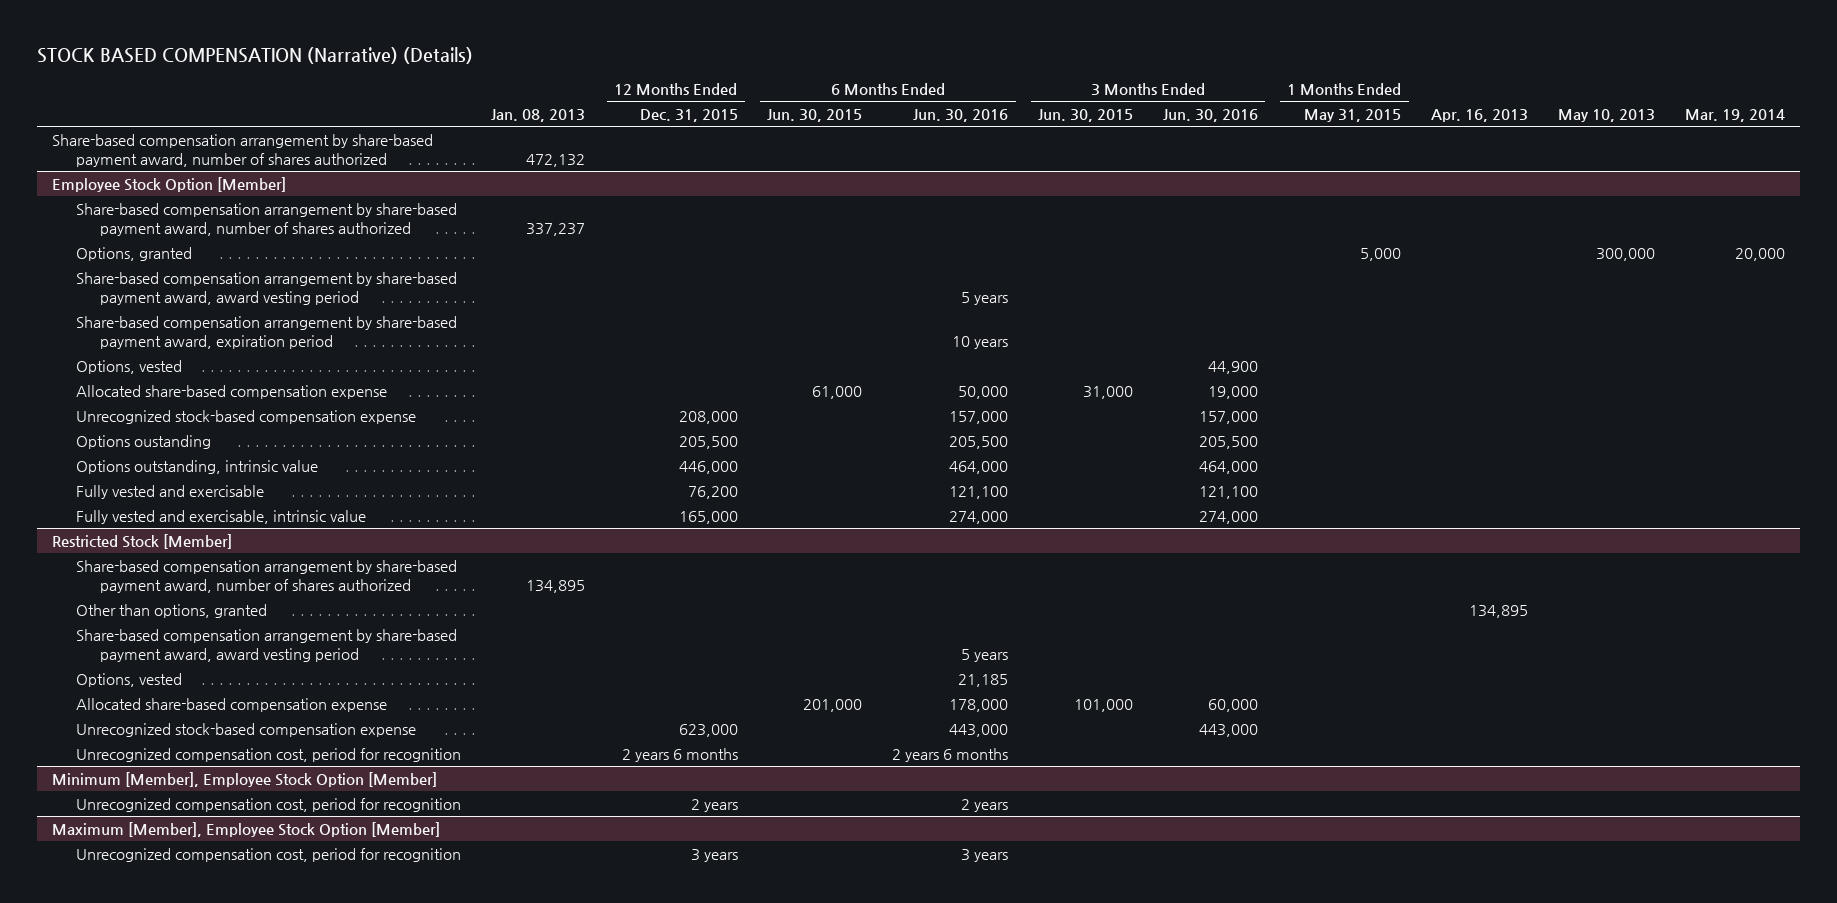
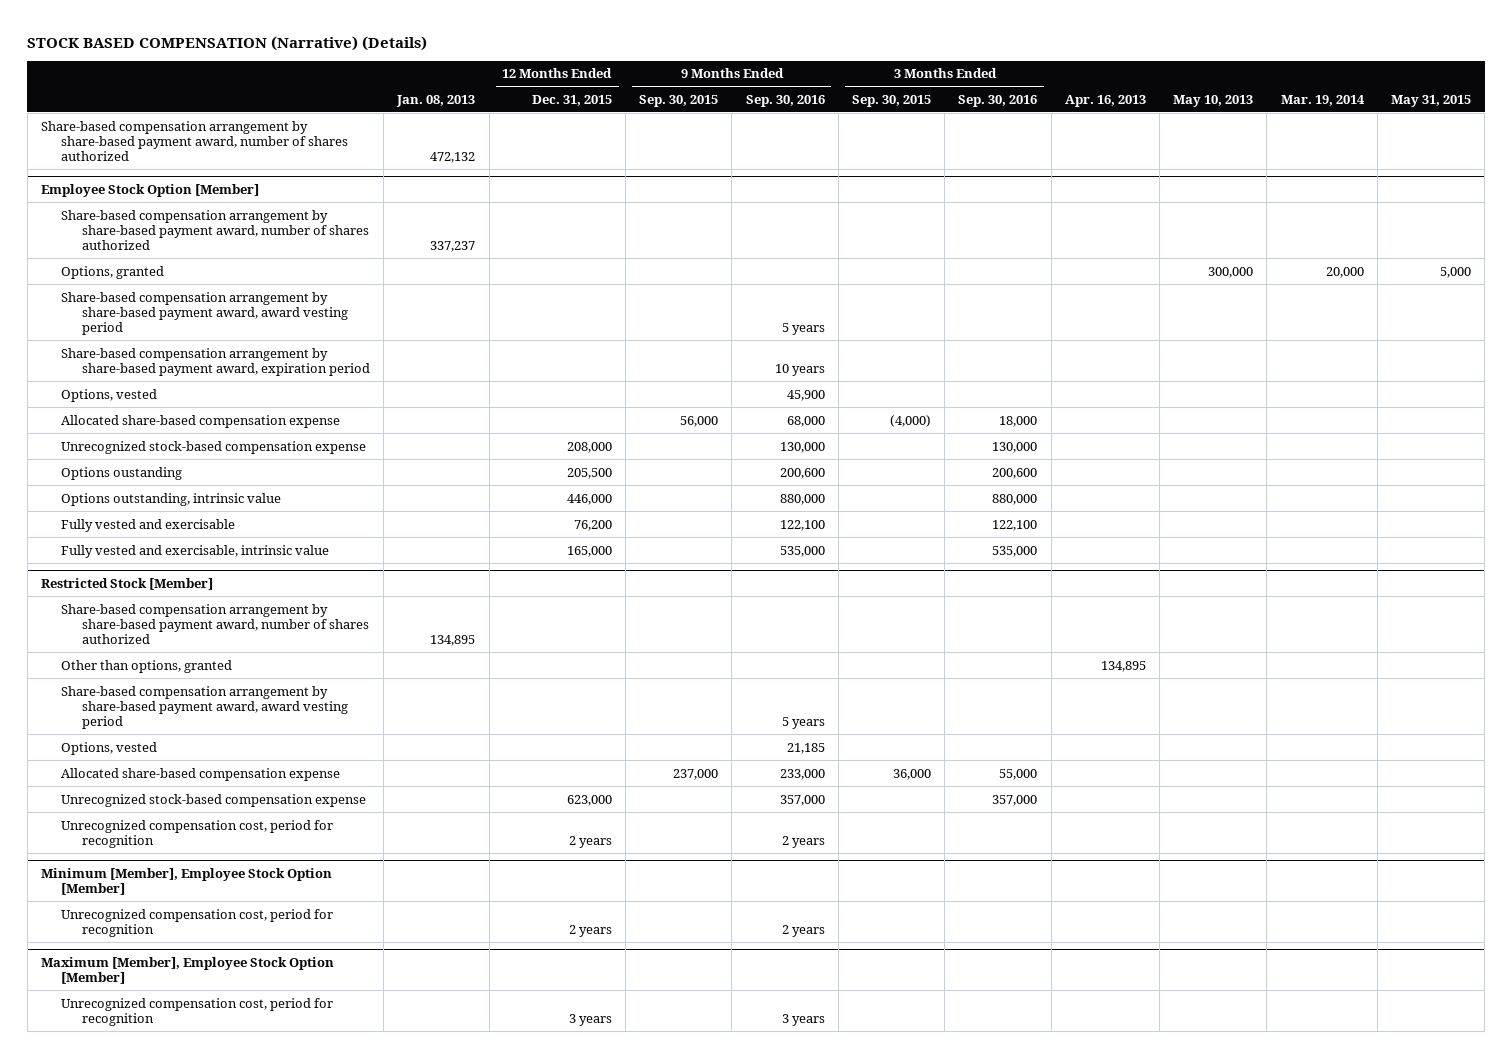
- | Jan. 08, 2013 | 12 Months Ended Dec. 31, 2015 | 6 Months Ended Jun. 30, 2015 | 6 Months Ended Jun. 30, 2016 | 3 Months Ended Jun. 30, 2015 | 3 Months Ended Jun. 30, 2016 | 1 Months Ended May 31, 2015 | Apr. 16, 2013 | May 10, 2013 | Mar. 19, 2014
+ | Jan. 08, 2013 | 12 Months Ended Dec. 31, 2015 | 9 Months Ended Sep. 30, 2015 | 9 Months Ended Sep. 30, 2016 | 3 Months Ended Sep. 30, 2015 | 3 Months Ended Sep. 30, 2016 | Apr. 16, 2013 | May 10, 2013 | Mar. 19, 2014 | May 31, 2015
@ Restricted Stock [Member]
- Unrecognized compensation cost, period for recognition | | 2 years 6 months | | 2 years 6 months | | | | | |
+ Unrecognized compensation cost, period for recognition | | 2 years | | 2 years | | | | | |

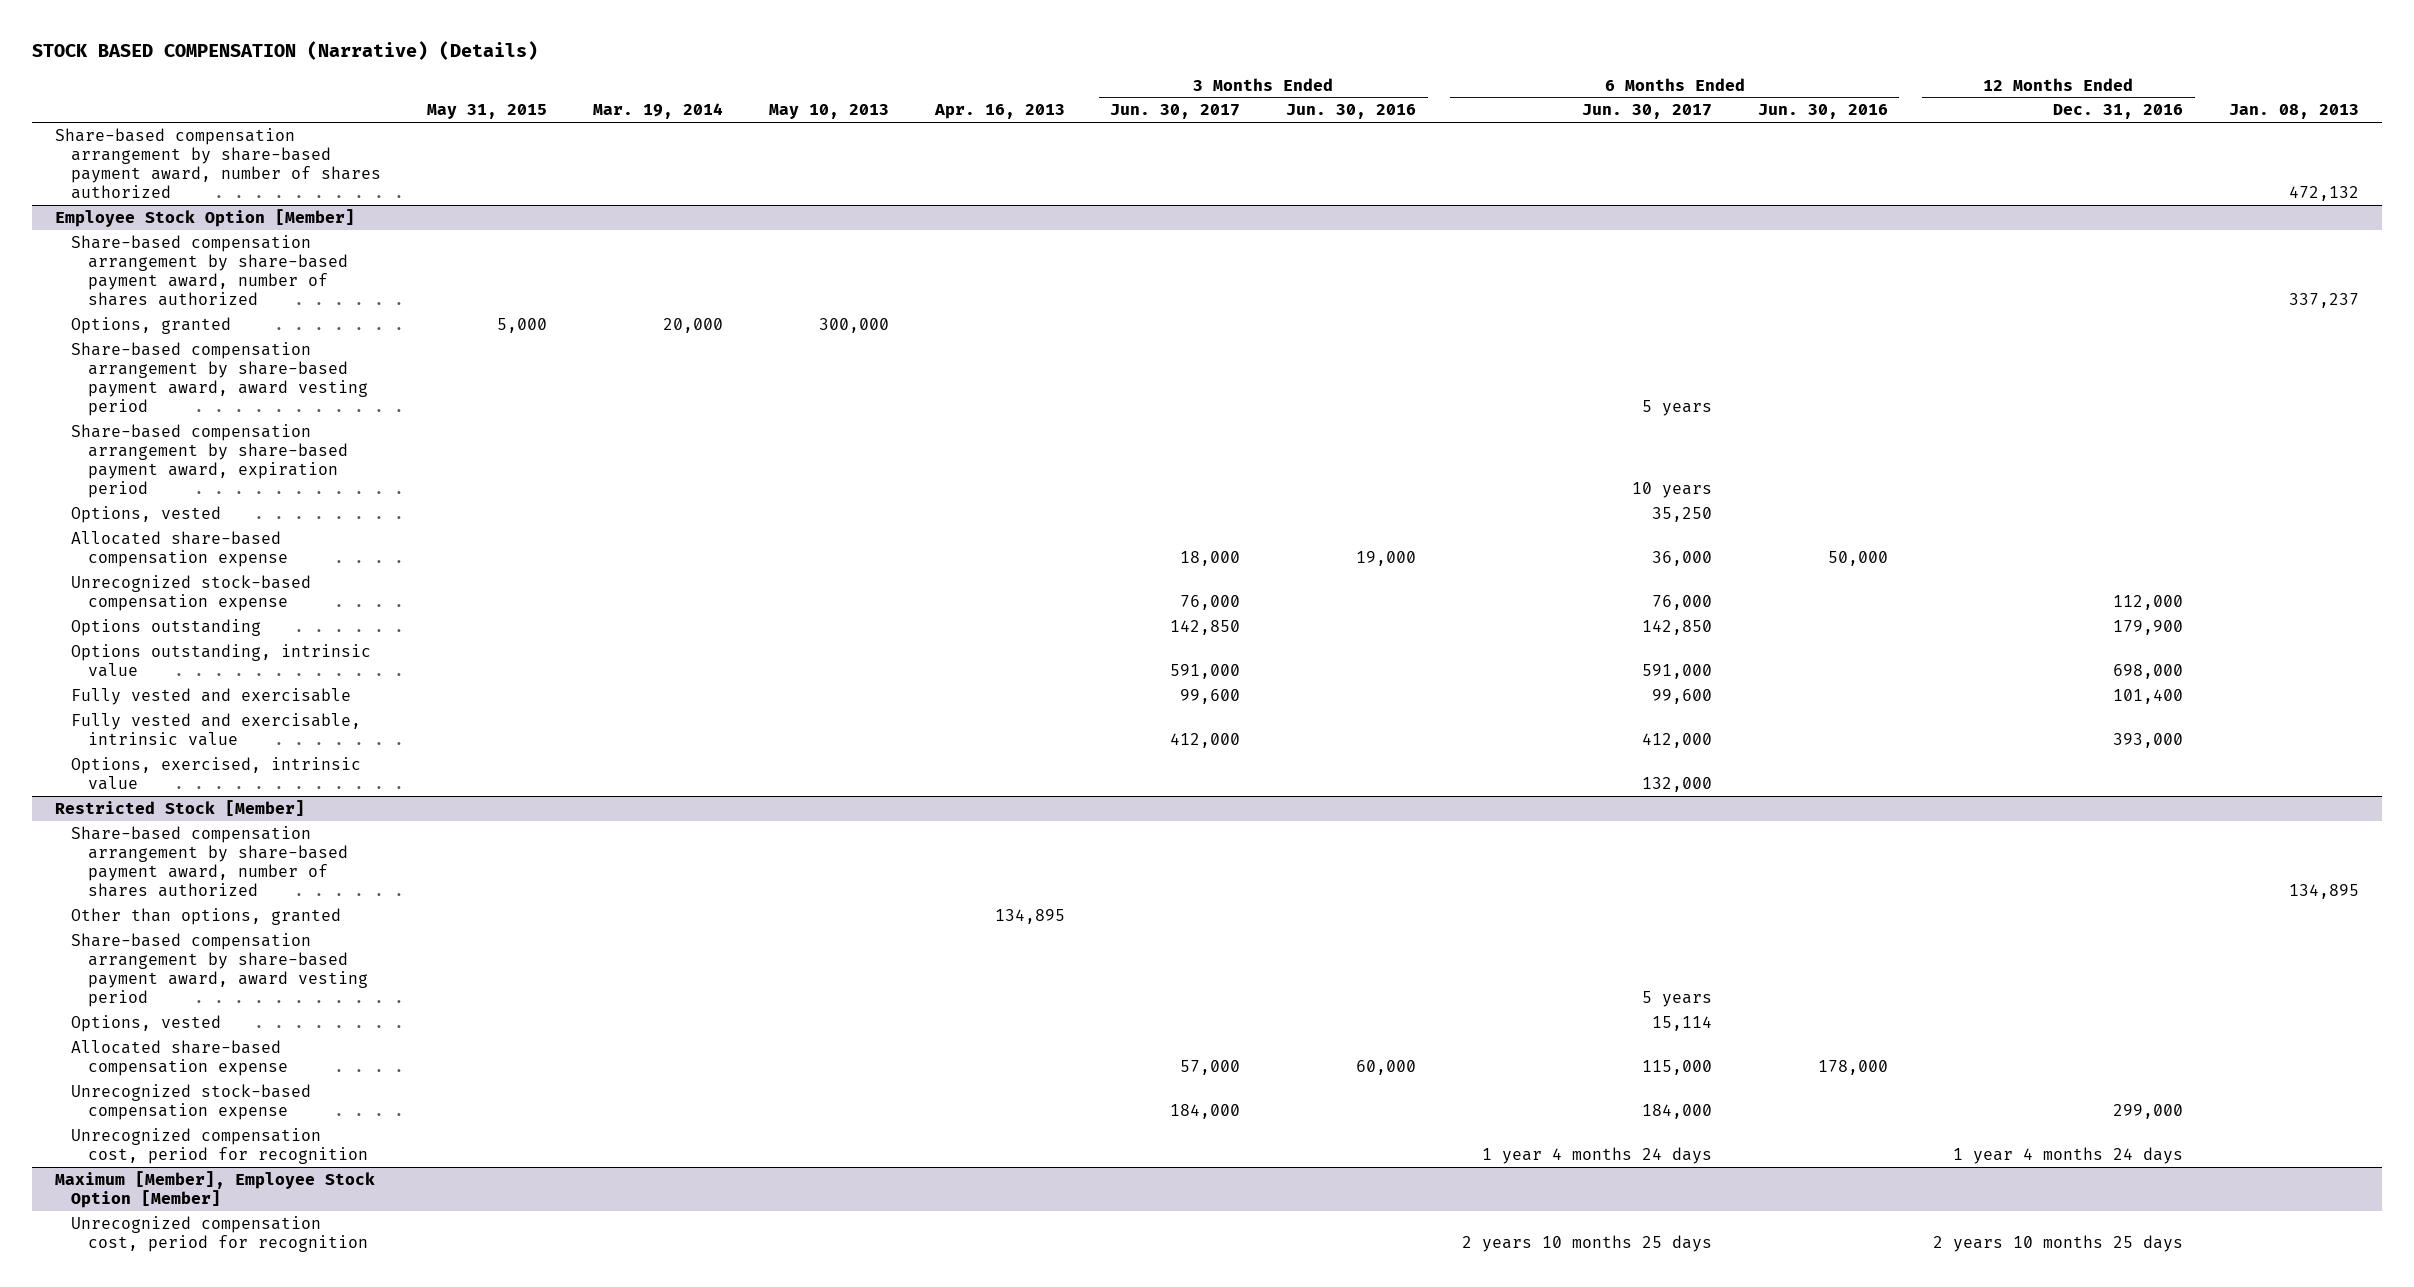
- | Jan. 08, 2013 | 12 Months Ended Dec. 31, 2015 | 9 Months Ended Sep. 30, 2015 | 9 Months Ended Sep. 30, 2016 | 3 Months Ended Sep. 30, 2015 | 3 Months Ended Sep. 30, 2016 | Apr. 16, 2013 | May 10, 2013 | Mar. 19, 2014 | May 31, 2015
+ | May 31, 2015 | Mar. 19, 2014 | May 10, 2013 | Apr. 16, 2013 | 3 Months Ended Jun. 30, 2017 | 3 Months Ended Jun. 30, 2016 | 6 Months Ended Jun. 30, 2017 | 6 Months Ended Jun. 30, 2016 | 12 Months Ended Dec. 31, 2016 | Jan. 08, 2013
@ Employee Stock Option [Member]
- Options oustanding | | 205,500 | | 200,600 | | 200,600 | | | |
+ Options outstanding | | | | | 142,850 | | 142,850 | | 179,900 |
+ Options, exercised, intrinsic value | | | | | | | 132,000 | | |
- Minimum [Member], Employee Stock Option [Member]
- Unrecognized compensation cost, period for recognition | | 2 years | | 2 years | | | | | |

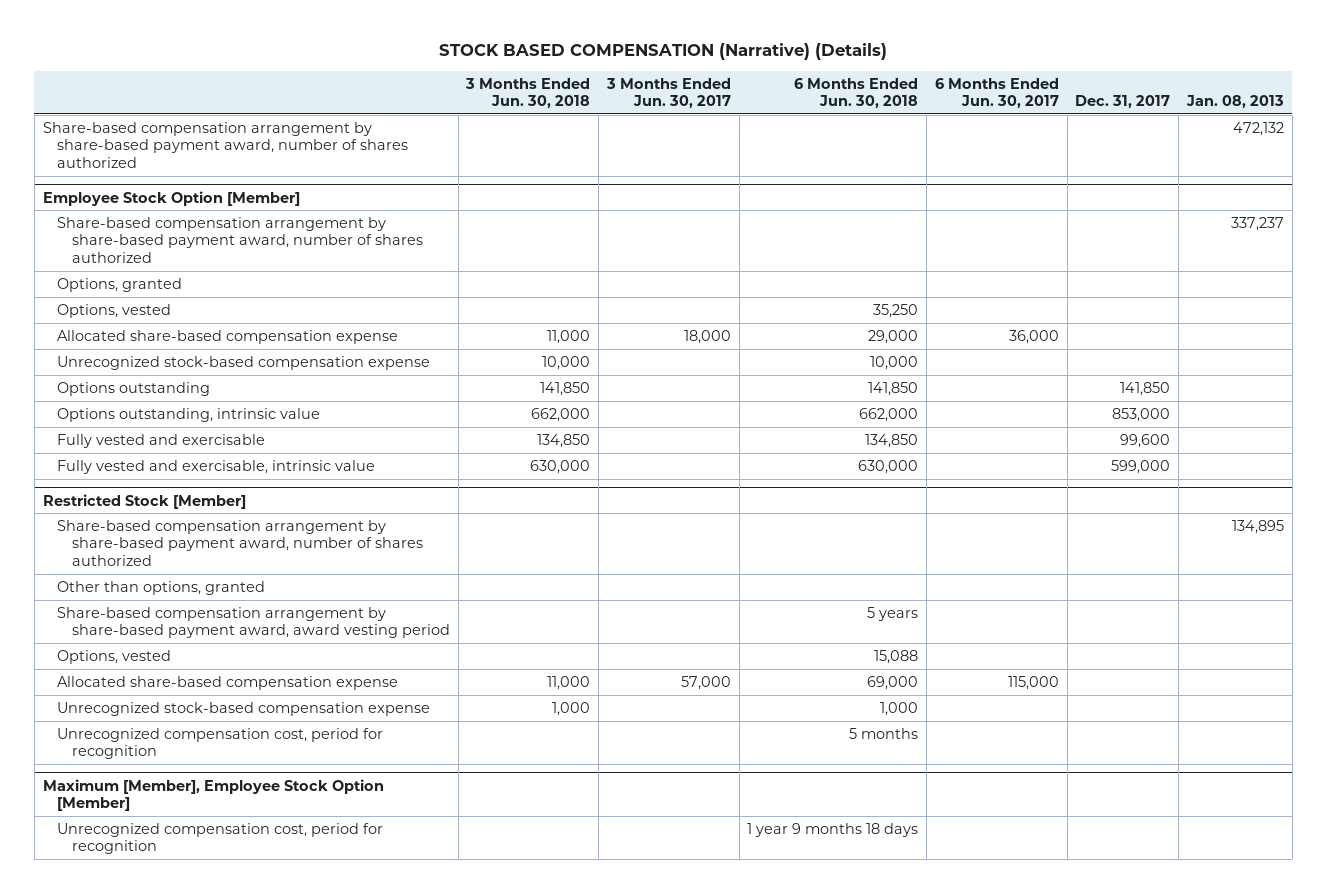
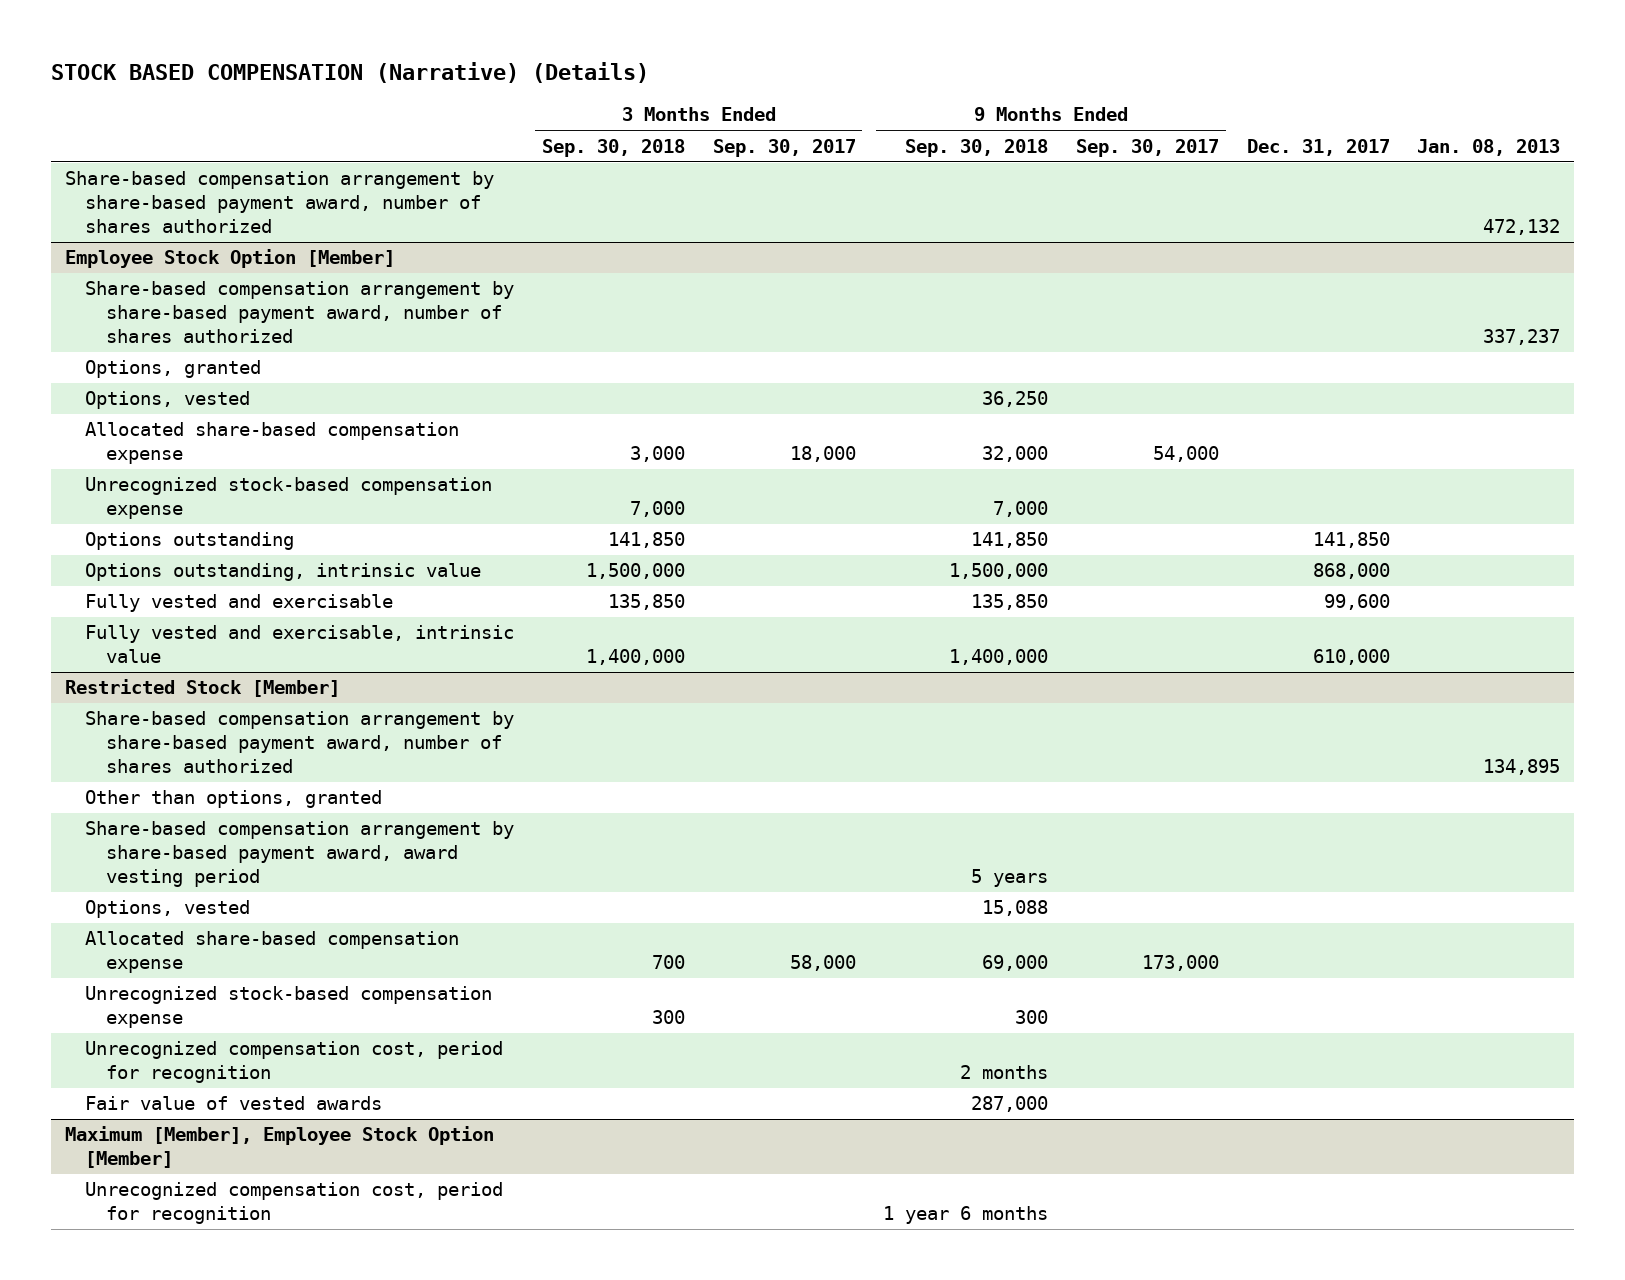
- | 3 Months Ended Jun. 30, 2018 | 3 Months Ended Jun. 30, 2017 | 6 Months Ended Jun. 30, 2018 | 6 Months Ended Jun. 30, 2017 | Dec. 31, 2017 | Jan. 08, 2013
+ | 3 Months Ended Sep. 30, 2018 | 3 Months Ended Sep. 30, 2017 | 9 Months Ended Sep. 30, 2018 | 9 Months Ended Sep. 30, 2017 | Dec. 31, 2017 | Jan. 08, 2013
@ Employee Stock Option [Member]
- Options outstanding, intrinsic value | 662,000 | | 662,000 | | 853,000 |
+ Options outstanding, intrinsic value | 1,500,000 | | 1,500,000 | | 868,000 |
- Fully vested and exercisable, intrinsic value | 630,000 | | 630,000 | | 599,000 |
+ Fully vested and exercisable, intrinsic value | 1,400,000 | | 1,400,000 | | 610,000 |
@ Restricted Stock [Member]
+ Fair value of vested awards | | | 287,000 | | |

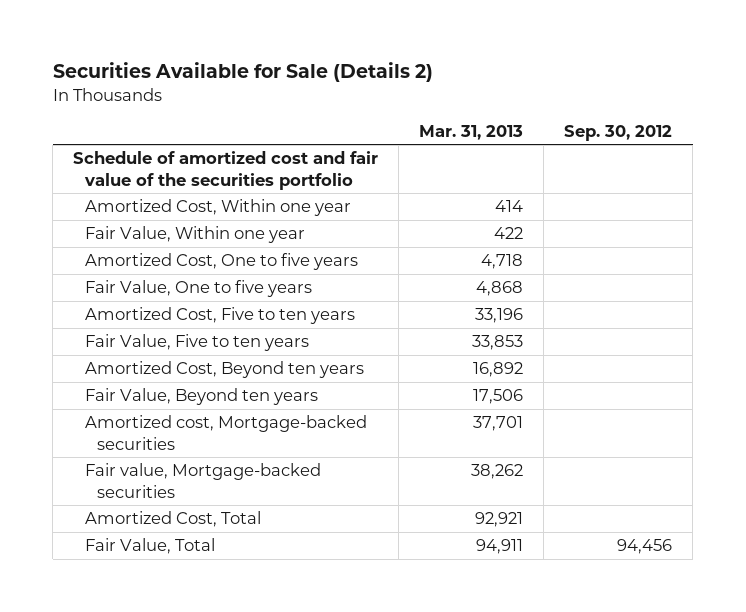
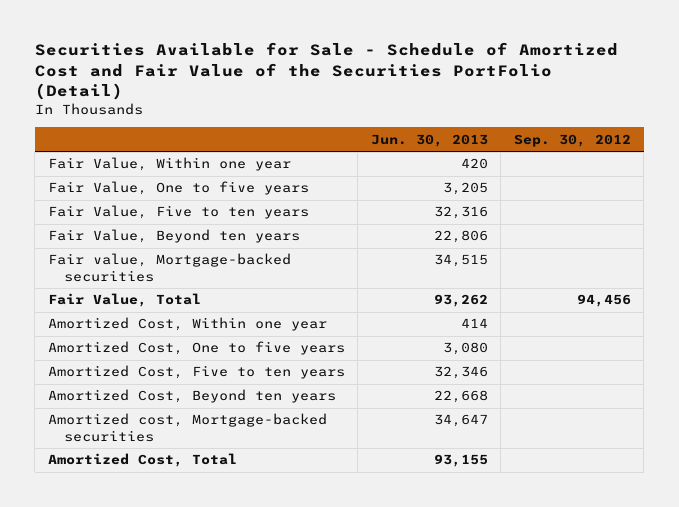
- Securities Available for Sale (Details 2)
+ Securities Available for Sale - Schedule of Amortized Cost and Fair Value of the Securities PortFolio (Detail)
- | Mar. 31, 2013 | Sep. 30, 2012
+ | Jun. 30, 2013 | Sep. 30, 2012
- Schedule of amortized cost and fair value of the securities portfolio
moved down: Amortized Cost, Within one year | 414 |
moved down: Amortized Cost, One to five years | 3,080 |
moved down: Amortized Cost, Five to ten years | 32,346 |
moved down: Amortized Cost, Beyond ten years | 22,668 |
moved down: Amortized cost, Mortgage-backed securities | 34,647 |
moved down: Amortized Cost, Total | 93,155 |

